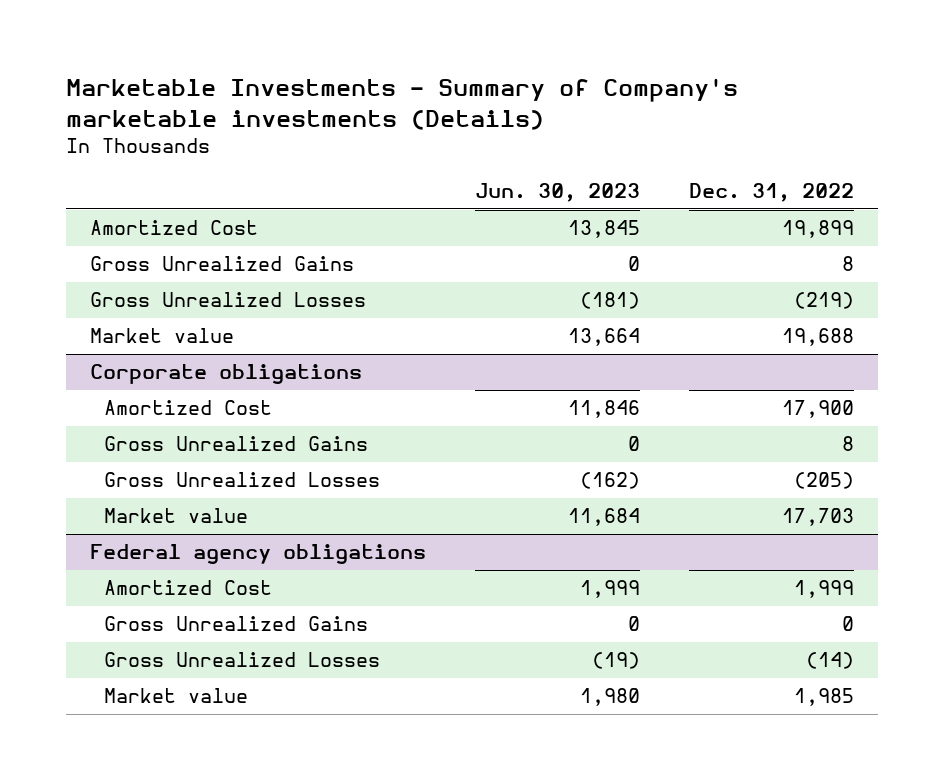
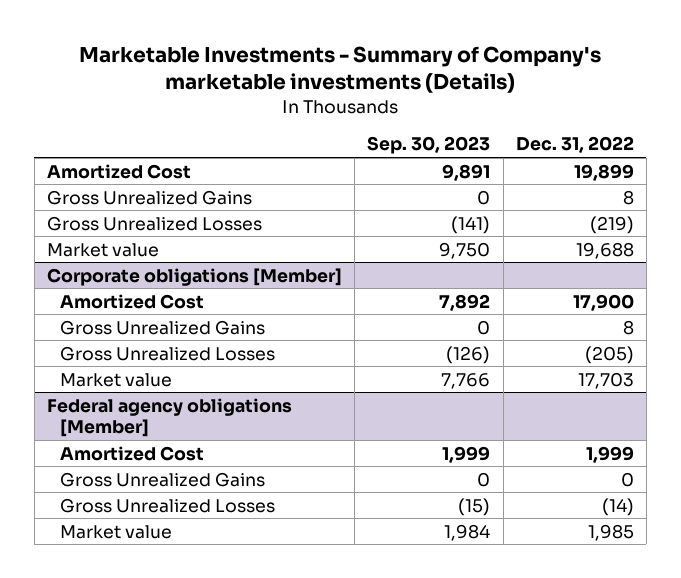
- | Jun. 30, 2023 | Dec. 31, 2022
+ | Sep. 30, 2023 | Dec. 31, 2022
- Corporate obligations
+ Corporate obligations [Member]
- Federal agency obligations
+ Federal agency obligations [Member]

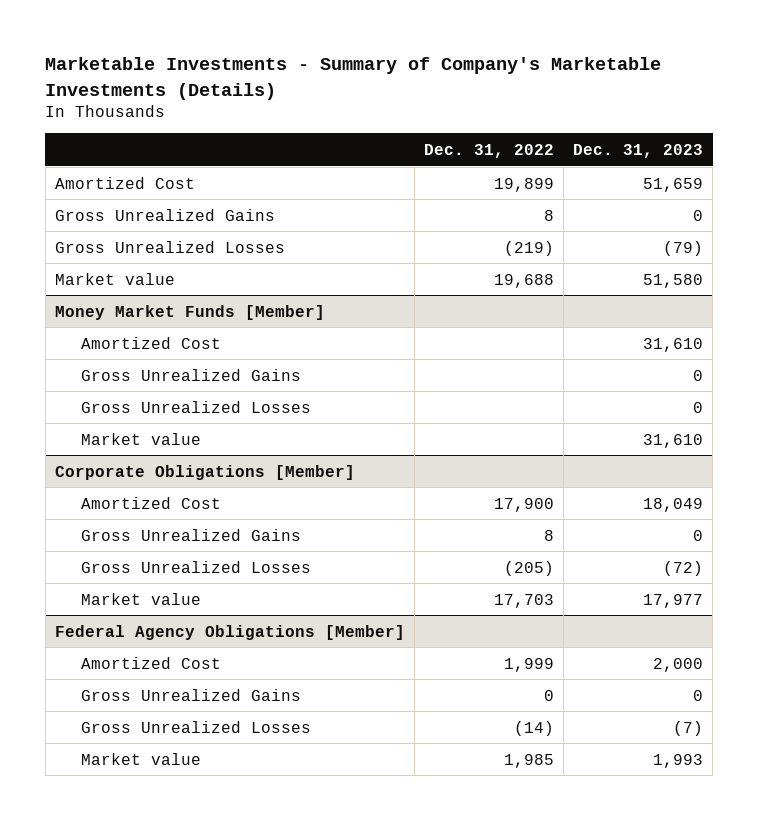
- Marketable Investments - Summary of Company's marketable investments (Details)
+ Marketable Investments - Summary of Company's Marketable Investments (Details)
- | Sep. 30, 2023 | Dec. 31, 2022
+ | Dec. 31, 2022 | Dec. 31, 2023
- Corporate obligations [Member]
+ Money Market Funds [Member]
+ Amortized Cost | | 31,610
+ Gross Unrealized Gains | | 0
+ Gross Unrealized Losses | | 0
+ Market value | | 31,610
+ Corporate Obligations [Member]
- Federal agency obligations [Member]
+ Federal Agency Obligations [Member]

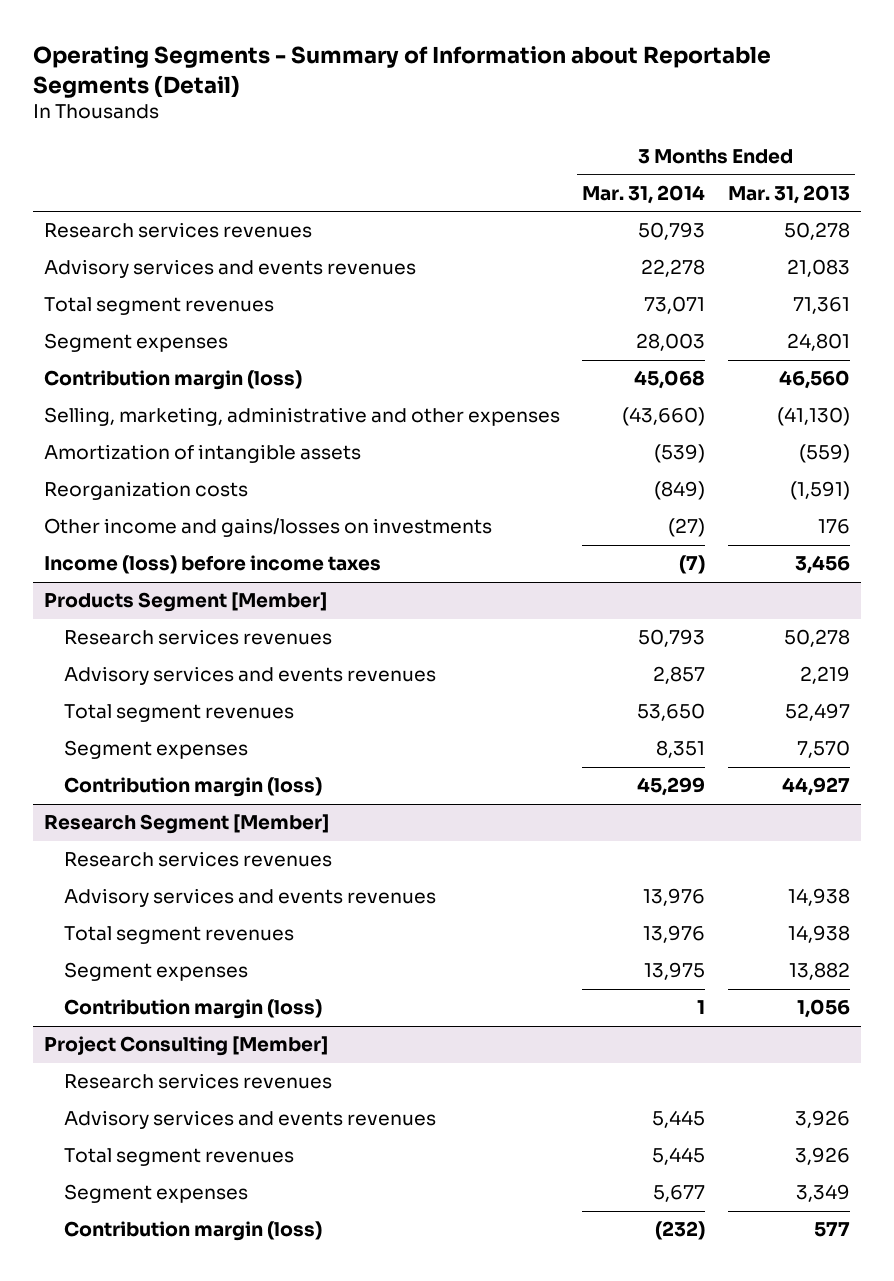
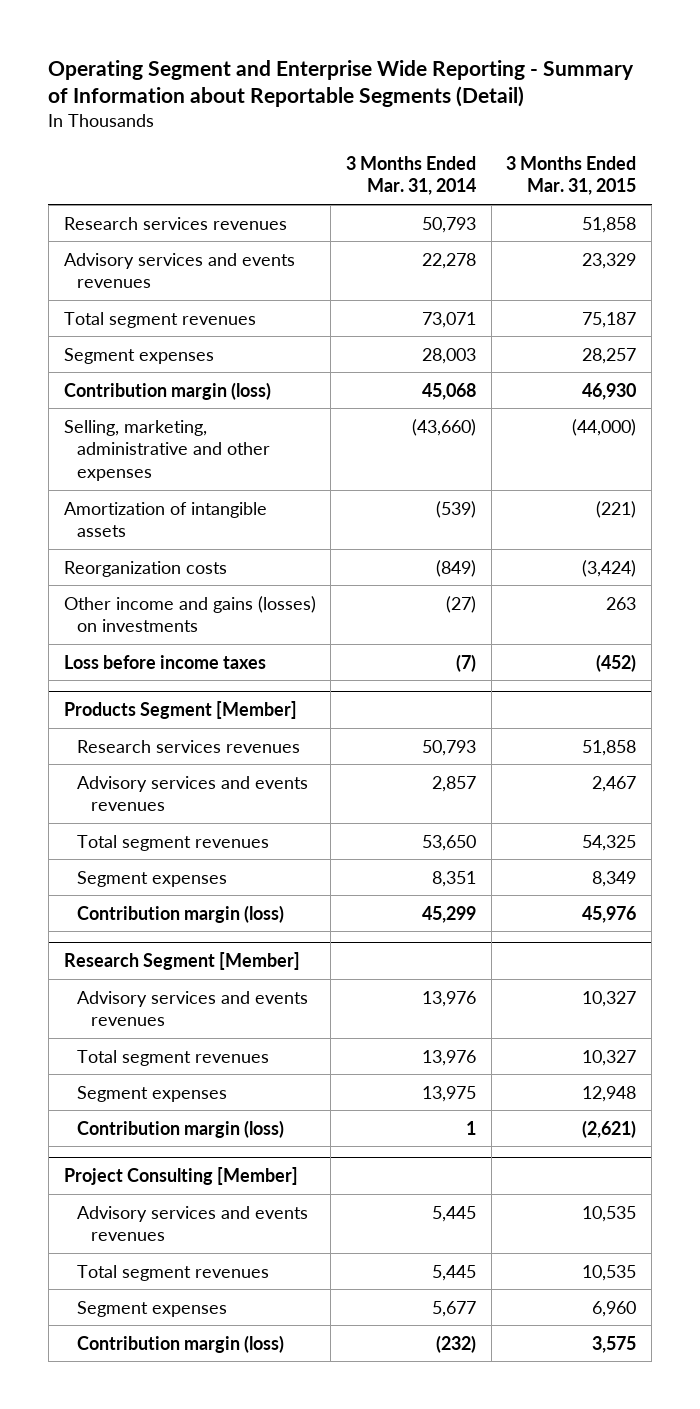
- Operating Segments - Summary of Information about Reportable Segments (Detail)
+ Operating Segment and Enterprise Wide Reporting - Summary of Information about Reportable Segments (Detail)
- | 3 Months Ended Mar. 31, 2014 | 3 Months Ended Mar. 31, 2013
+ | 3 Months Ended Mar. 31, 2014 | 3 Months Ended Mar. 31, 2015
- Other income and gains/losses on investments | (27) | 176
- Income (loss) before income taxes | (7) | 3,456
+ Other income and gains (losses) on investments | (27) | 263
+ Loss before income taxes | (7) | (452)
@ Research Segment [Member]
- Research services revenues
@ Project Consulting [Member]
- Research services revenues

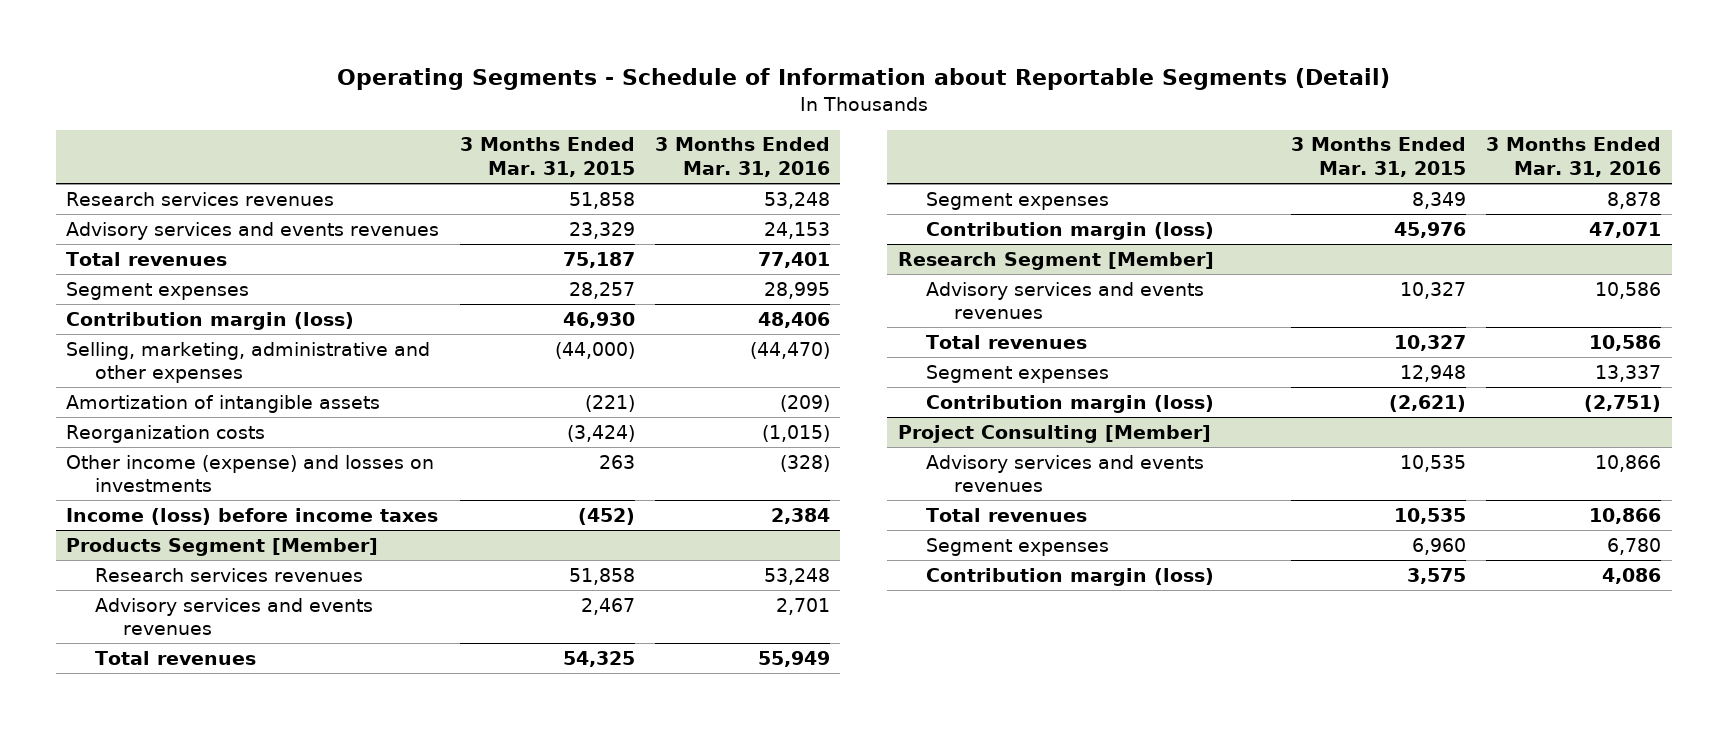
- Operating Segment and Enterprise Wide Reporting - Summary of Information about Reportable Segments (Detail)
+ Operating Segments - Schedule of Information about Reportable Segments (Detail)
- | 3 Months Ended Mar. 31, 2014 | 3 Months Ended Mar. 31, 2015
+ | 3 Months Ended Mar. 31, 2015 | 3 Months Ended Mar. 31, 2016
- Total segment revenues | 73,071 | 75,187
+ Total revenues | 75,187 | 77,401
- Other income and gains (losses) on investments | (27) | 263
- Loss before income taxes | (7) | (452)
+ Other income (expense) and losses on investments | 263 | (328)
+ Income (loss) before income taxes | (452) | 2,384
@ Products Segment [Member]
- Total segment revenues | 53,650 | 54,325
+ Total revenues | 54,325 | 55,949
@ Research Segment [Member]
- Total segment revenues | 13,976 | 10,327
+ Total revenues | 10,327 | 10,586
@ Project Consulting [Member]
- Total segment revenues | 5,445 | 10,535
+ Total revenues | 10,535 | 10,866

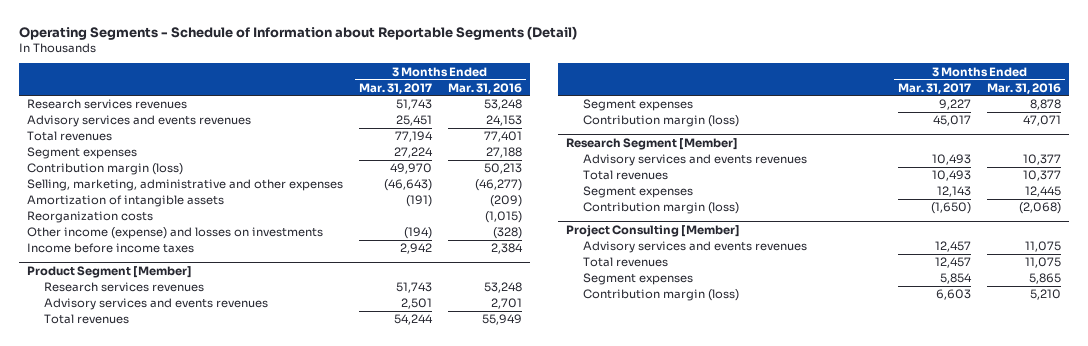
- | 3 Months Ended Mar. 31, 2015 | 3 Months Ended Mar. 31, 2016
+ | 3 Months Ended Mar. 31, 2017 | 3 Months Ended Mar. 31, 2016
- Segment expenses | 28,257 | 28,995
- Contribution margin (loss) | 46,930 | 48,406
- Selling, marketing, administrative and other expenses | (44,000) | (44,470)
+ Segment expenses | 27,224 | 27,188
+ Contribution margin (loss) | 49,970 | 50,213
+ Selling, marketing, administrative and other expenses | (46,643) | (46,277)
- Income (loss) before income taxes | (452) | 2,384
- Products Segment [Member]
+ Income before income taxes | 2,942 | 2,384
+ Product Segment [Member]
@ Research Segment [Member]
- Advisory services and events revenues | 10,327 | 10,586
- Total revenues | 10,327 | 10,586
- Segment expenses | 12,948 | 13,337
- Contribution margin (loss) | (2,621) | (2,751)
+ Advisory services and events revenues | 10,493 | 10,377
+ Total revenues | 10,493 | 10,377
+ Segment expenses | 12,143 | 12,445
+ Contribution margin (loss) | (1,650) | (2,068)
@ Project Consulting [Member]
- Advisory services and events revenues | 10,535 | 10,866
- Total revenues | 10,535 | 10,866
- Segment expenses | 6,960 | 6,780
- Contribution margin (loss) | 3,575 | 4,086
+ Advisory services and events revenues | 12,457 | 11,075
+ Total revenues | 12,457 | 11,075
+ Segment expenses | 5,854 | 5,865
+ Contribution margin (loss) | 6,603 | 5,210

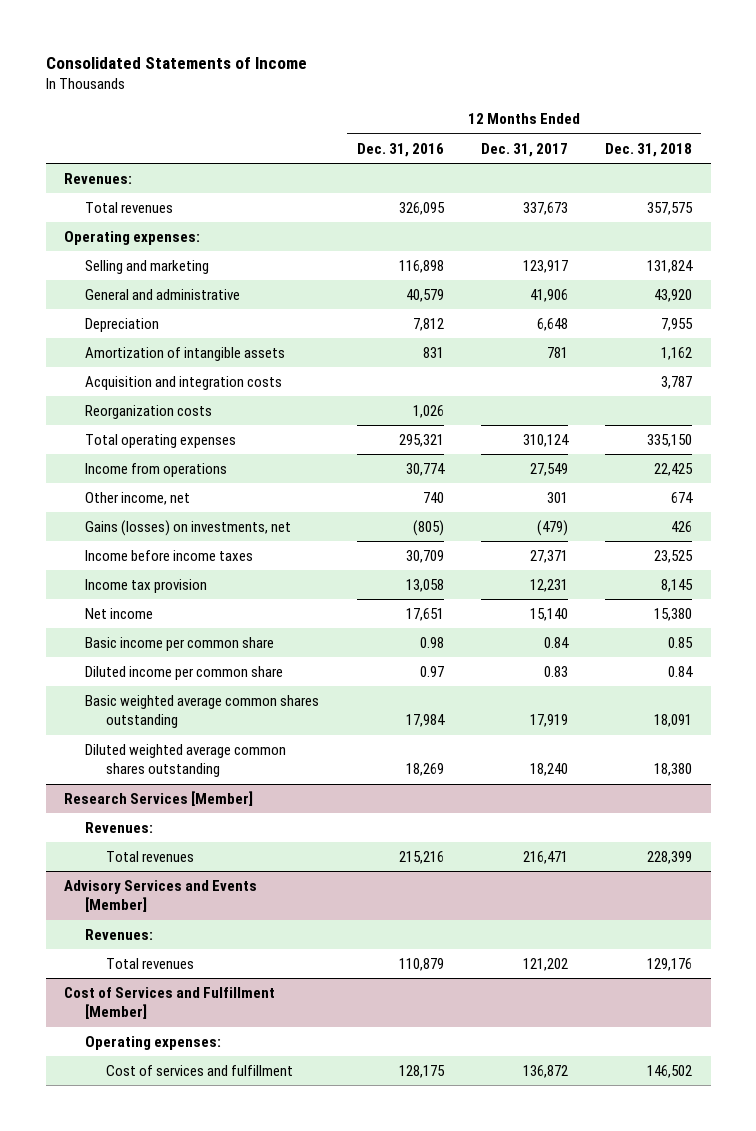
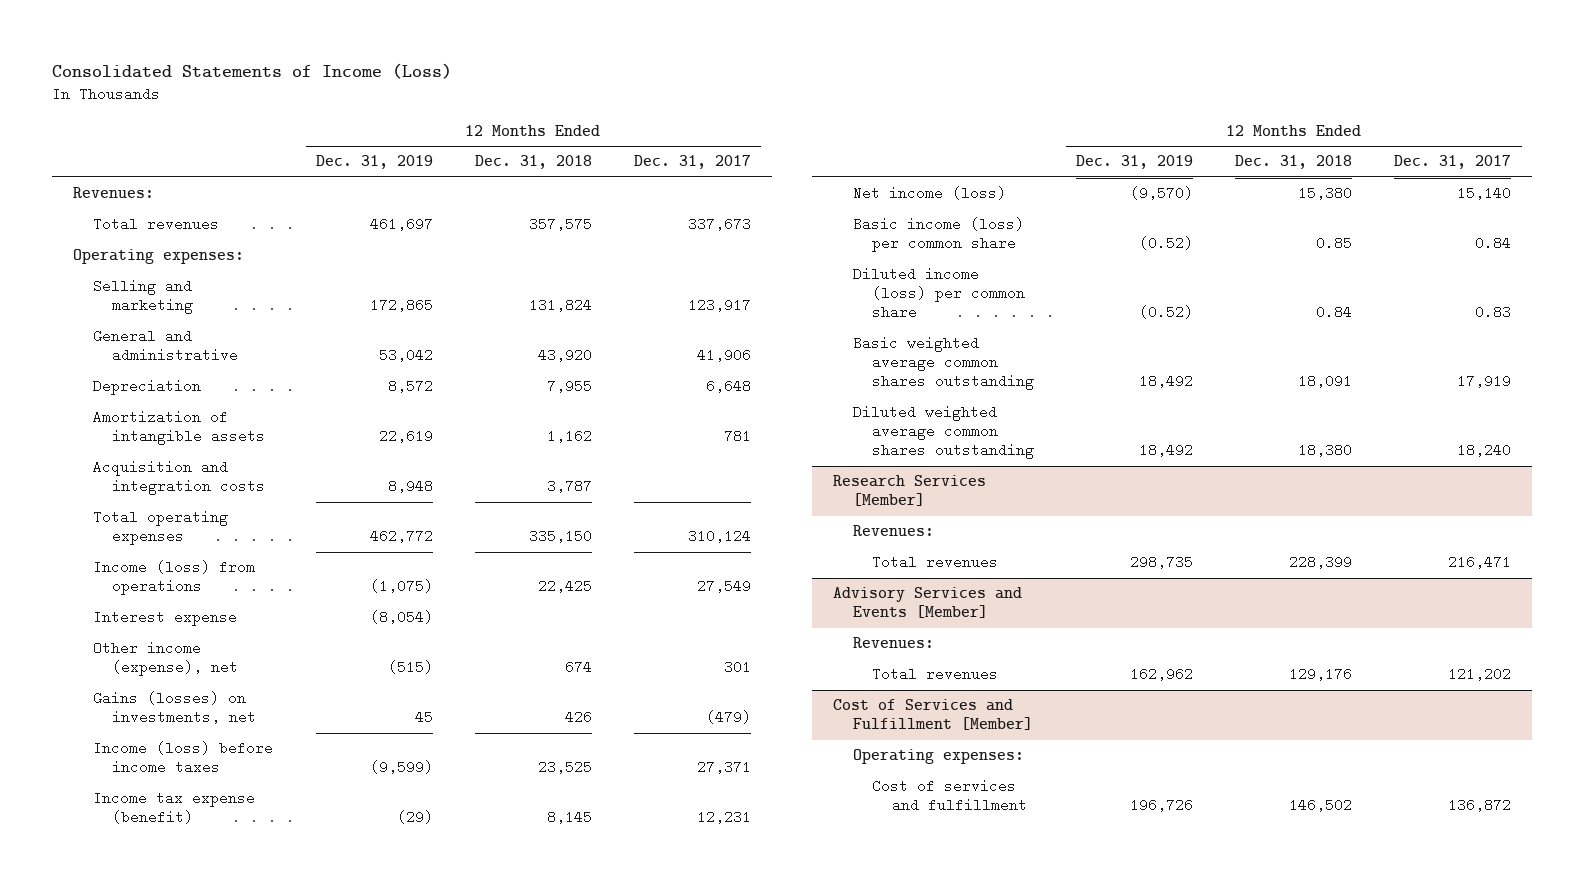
- Consolidated Statements of Income
+ Consolidated Statements of Income (Loss)
- | 12 Months Ended Dec. 31, 2016 | 12 Months Ended Dec. 31, 2017 | 12 Months Ended Dec. 31, 2018
+ | 12 Months Ended Dec. 31, 2019 | 12 Months Ended Dec. 31, 2018 | 12 Months Ended Dec. 31, 2017
- Reorganization costs | 1,026 | |
- Income from operations | 30,774 | 27,549 | 22,425
- Other income, net | 740 | 301 | 674
+ Income (loss) from operations | (1,075) | 22,425 | 27,549
+ Interest expense | (8,054) | |
+ Other income (expense), net | (515) | 674 | 301
- Income before income taxes | 30,709 | 27,371 | 23,525
- Income tax provision | 13,058 | 12,231 | 8,145
- Net income | 17,651 | 15,140 | 15,380
- Basic income per common share | 0.98 | 0.84 | 0.85
- Diluted income per common share | 0.97 | 0.83 | 0.84
+ Income (loss) before income taxes | (9,599) | 23,525 | 27,371
+ Income tax expense (benefit) | (29) | 8,145 | 12,231
+ Net income (loss) | (9,570) | 15,380 | 15,140
+ Basic income (loss) per common share | (0.52) | 0.85 | 0.84
+ Diluted income (loss) per common share | (0.52) | 0.84 | 0.83

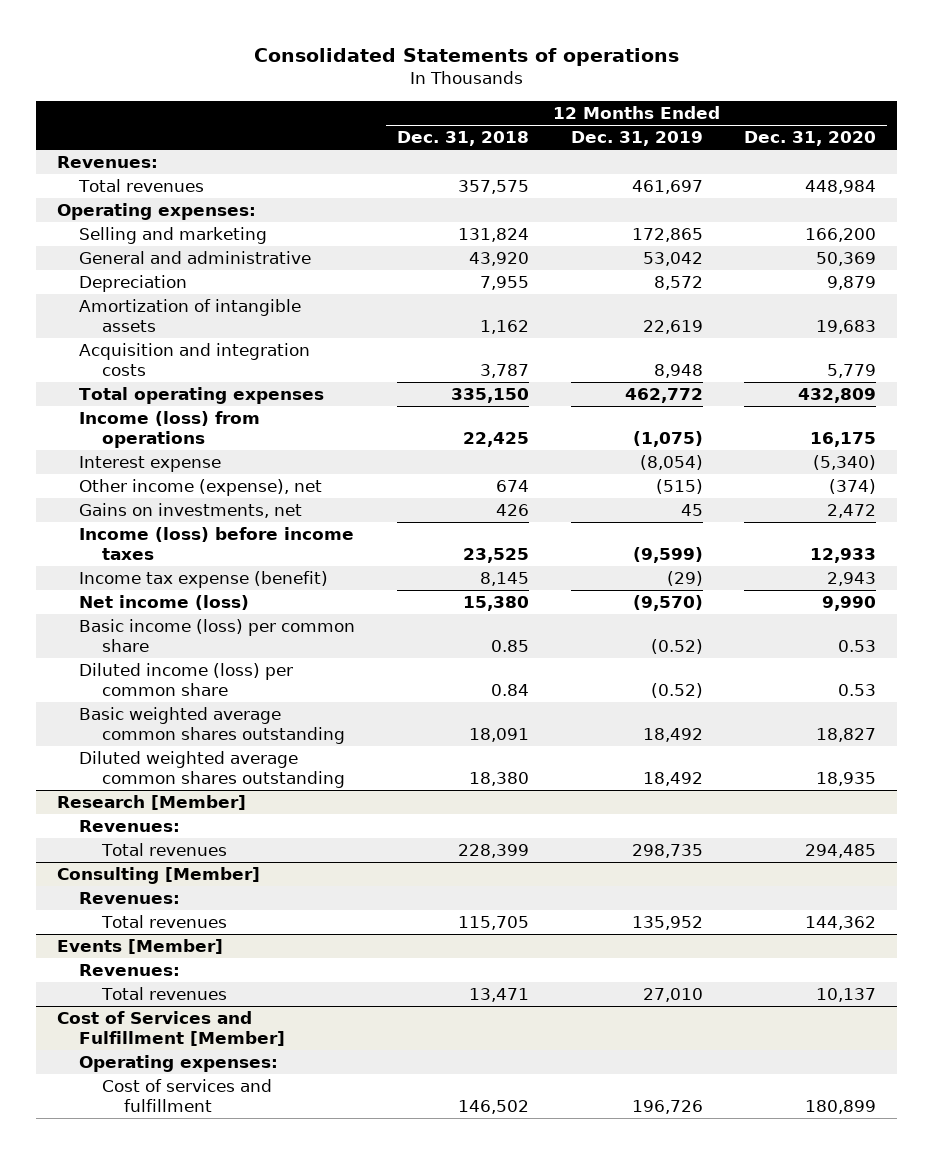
- Consolidated Statements of Income (Loss)
+ Consolidated Statements of operations
- | 12 Months Ended Dec. 31, 2019 | 12 Months Ended Dec. 31, 2018 | 12 Months Ended Dec. 31, 2017
+ | 12 Months Ended Dec. 31, 2018 | 12 Months Ended Dec. 31, 2019 | 12 Months Ended Dec. 31, 2020
- Gains (losses) on investments, net | 45 | 426 | (479)
+ Gains on investments, net | 426 | 45 | 2,472
- Research Services [Member]
+ Research [Member]
- Advisory Services and Events [Member]
+ Consulting [Member]
- Total revenues | 162,962 | 129,176 | 121,202
+ Total revenues | 115,705 | 135,952 | 144,362
+ Events [Member]
+ Revenues:
+ Total revenues | 13,471 | 27,010 | 10,137

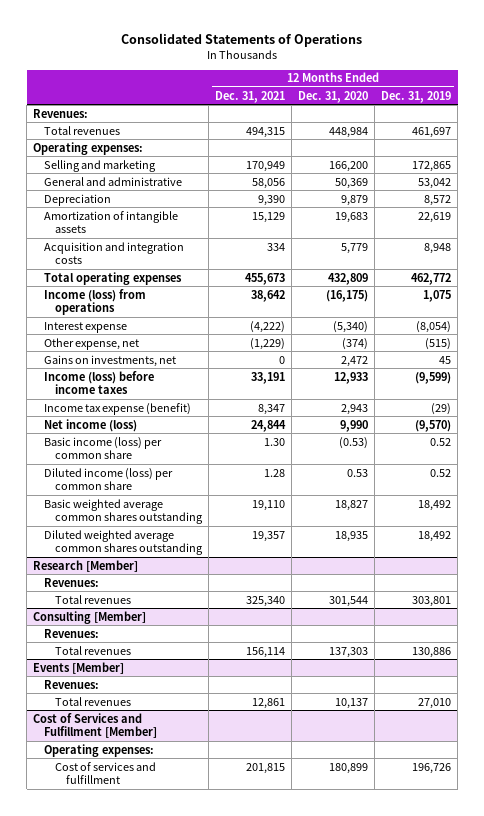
- Consolidated Statements of operations
+ Consolidated Statements of Operations
- | 12 Months Ended Dec. 31, 2018 | 12 Months Ended Dec. 31, 2019 | 12 Months Ended Dec. 31, 2020
+ | 12 Months Ended Dec. 31, 2021 | 12 Months Ended Dec. 31, 2020 | 12 Months Ended Dec. 31, 2019
- Income (loss) from operations | 22,425 | (1,075) | 16,175
+ Income (loss) from operations | 38,642 | (16,175) | 1,075
- Other income (expense), net | 674 | (515) | (374)
+ Other expense, net | (1,229) | (374) | (515)
- Basic income (loss) per common share | 0.85 | (0.52) | 0.53
- Diluted income (loss) per common share | 0.84 | (0.52) | 0.53
+ Basic income (loss) per common share | 1.30 | (0.53) | 0.52
+ Diluted income (loss) per common share | 1.28 | 0.53 | 0.52
@ Research [Member]
- Total revenues | 228,399 | 298,735 | 294,485
+ Total revenues | 325,340 | 301,544 | 303,801
@ Consulting [Member]
- Total revenues | 115,705 | 135,952 | 144,362
+ Total revenues | 156,114 | 137,303 | 130,886

